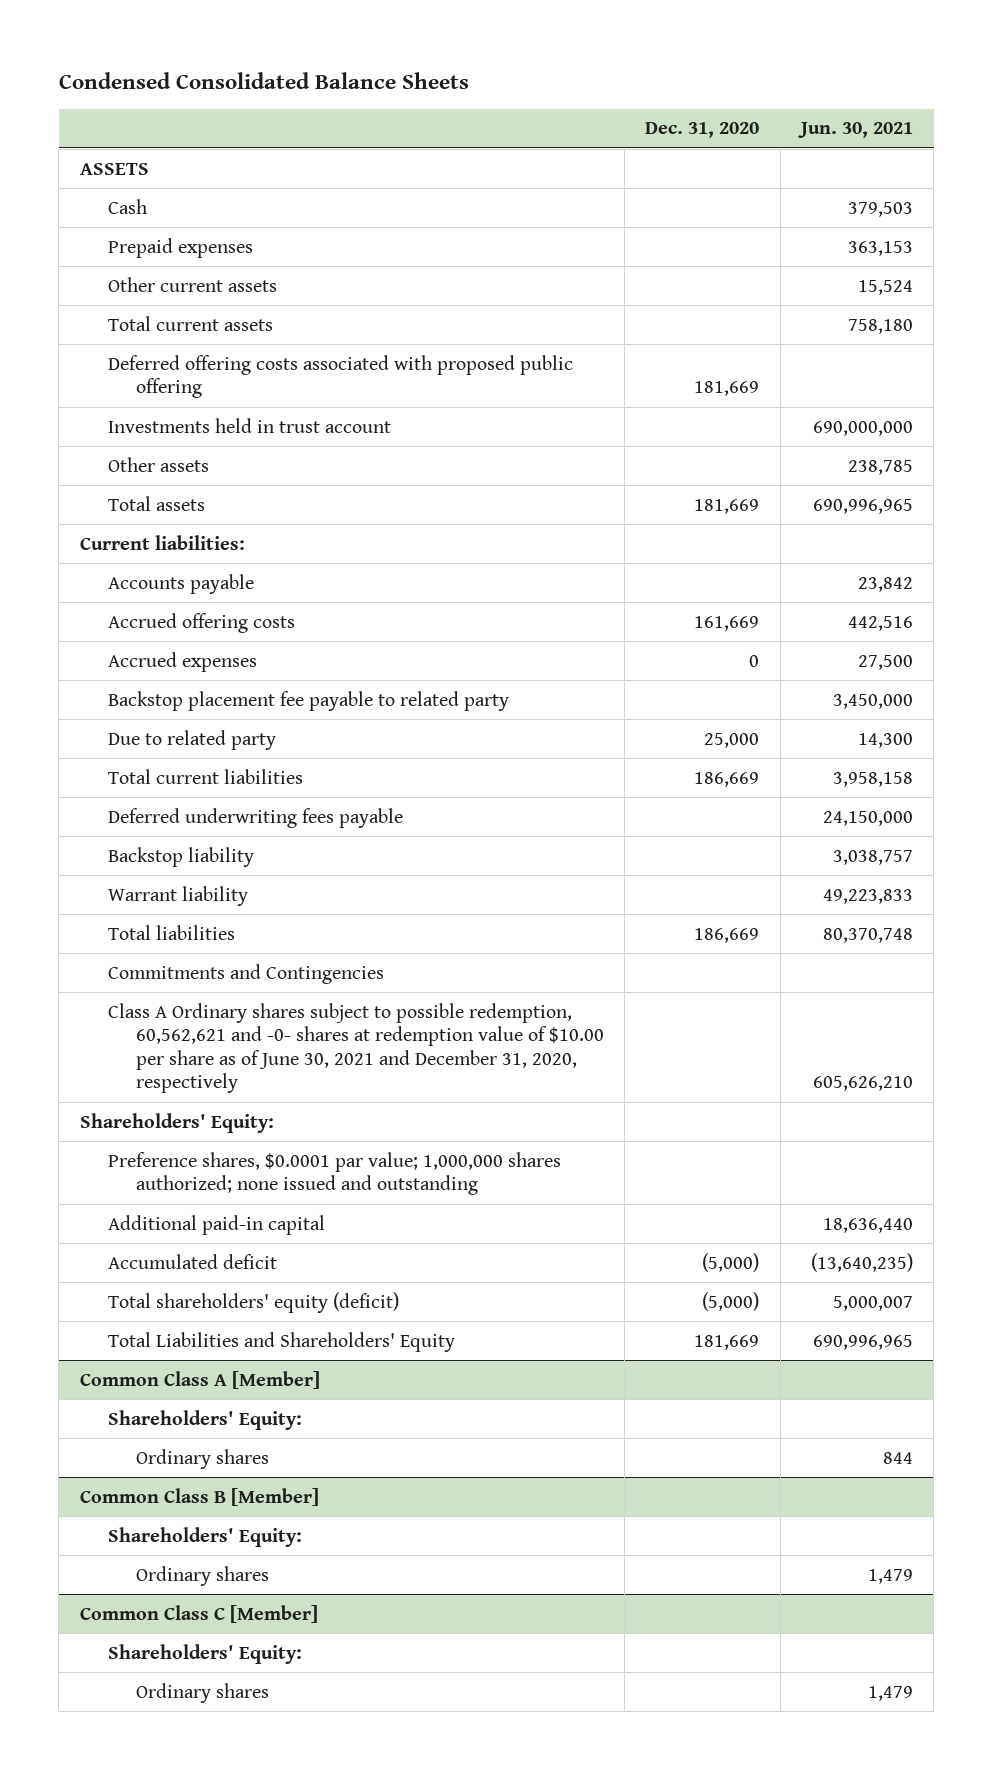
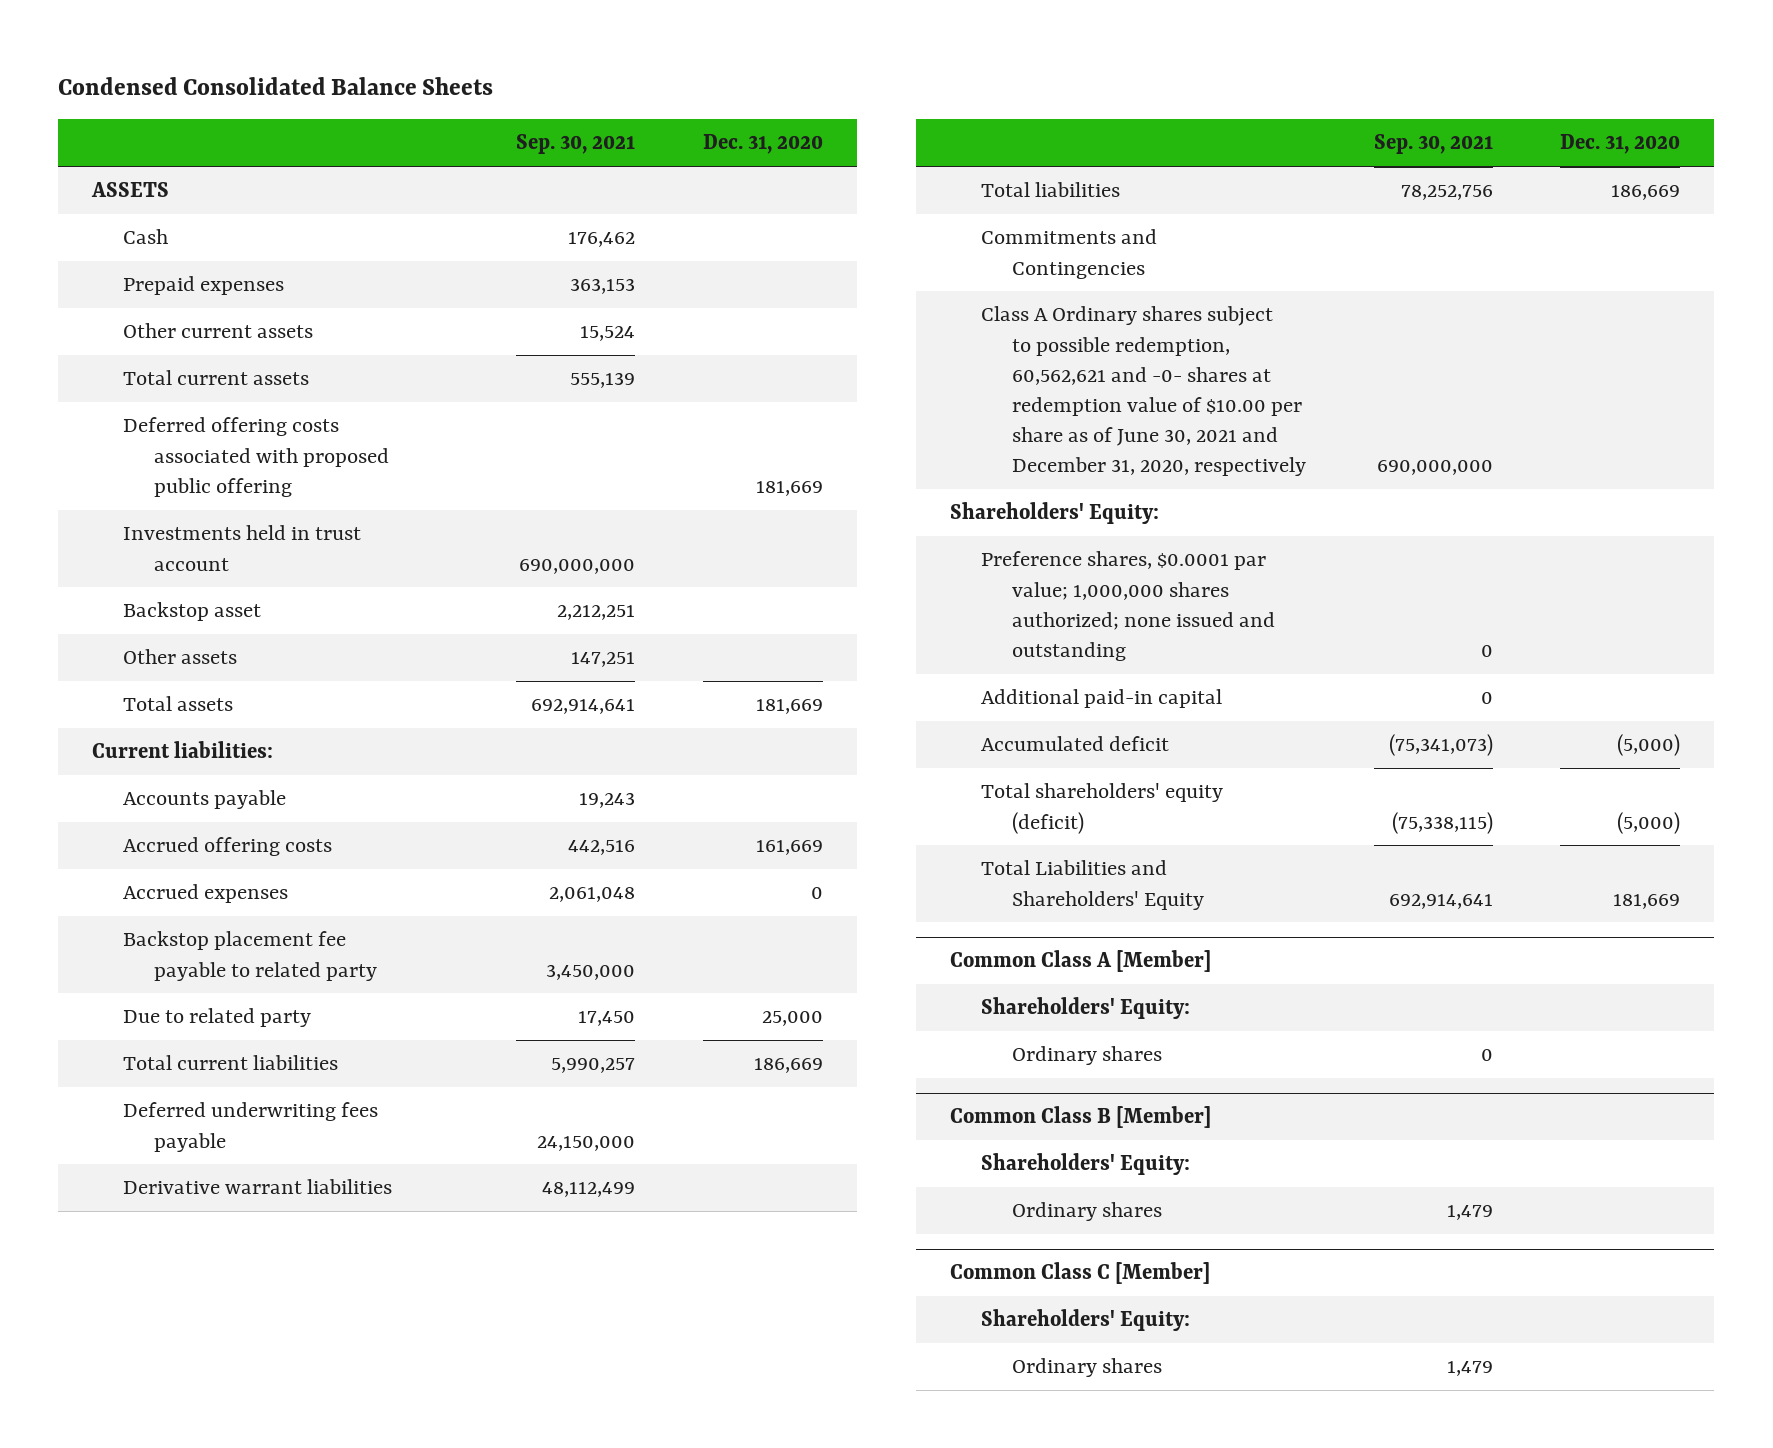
- | Dec. 31, 2020 | Jun. 30, 2021
+ | Sep. 30, 2021 | Dec. 31, 2020
+ Backstop asset | 2,212,251 |
- Backstop liability | | 3,038,757
- Warrant liability | | 49,223,833
+ Derivative warrant liabilities | 48,112,499 |

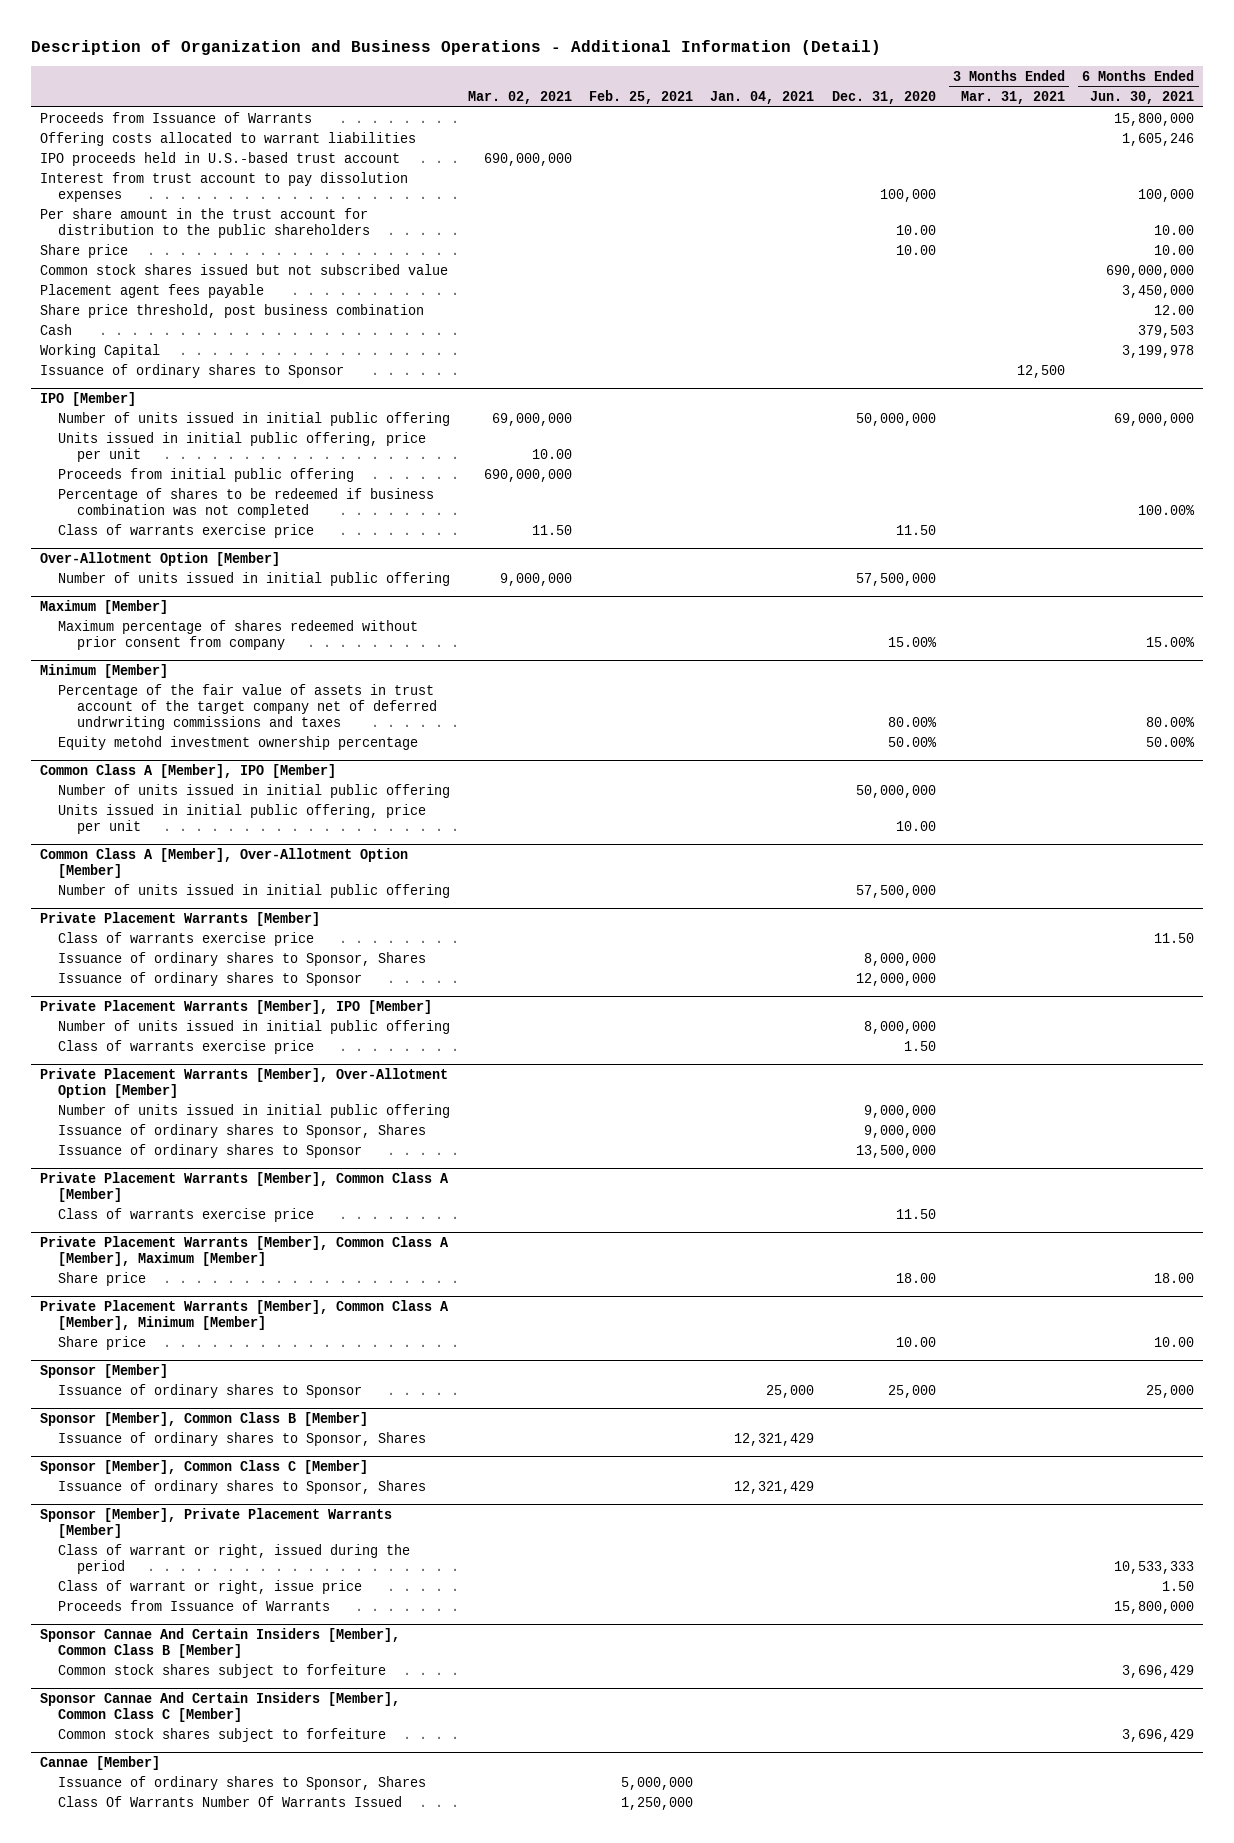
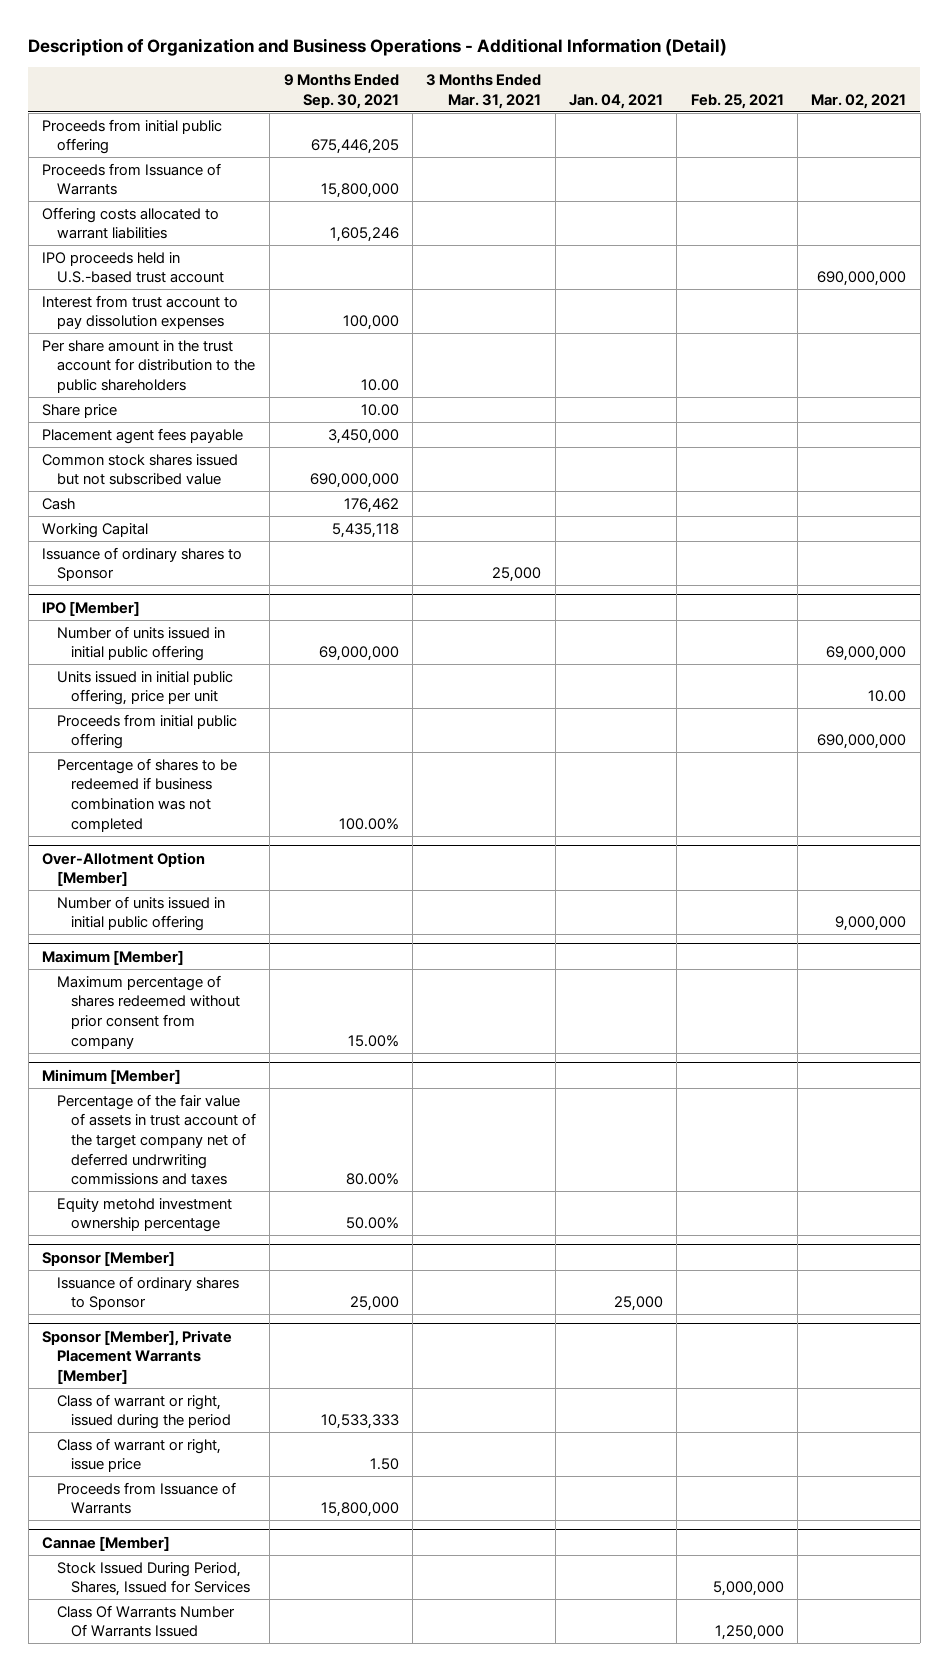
- | Mar. 02, 2021 | Feb. 25, 2021 | Jan. 04, 2021 | Dec. 31, 2020 | 3 Months Ended Mar. 31, 2021 | 6 Months Ended Jun. 30, 2021
+ | 9 Months Ended Sep. 30, 2021 | 3 Months Ended Mar. 31, 2021 | Jan. 04, 2021 | Feb. 25, 2021 | Mar. 02, 2021
+ Proceeds from initial public offering | 675,446,205 | | | |
- Share price threshold, post business combination | | | | | | 12.00
moved down: Common stock shares issued but not subscribed value | 690,000,000 | | | |
- Issuance of ordinary shares to Sponsor | | | | | 12,500 |
+ Issuance of ordinary shares to Sponsor | | 25,000 | | |
@ IPO [Member]
- Class of warrants exercise price | 11.50 | | | 11.50 | |
- Common Class A [Member], IPO [Member]
- Number of units issued in initial public offering | | | | 50,000,000 | |
- Units issued in initial public offering, price per unit | | | | 10.00 | |
- Common Class A [Member], Over-Allotment Option [Member]
- Number of units issued in initial public offering | | | | 57,500,000 | |
- Private Placement Warrants [Member]
- Class of warrants exercise price | | | | | | 11.50
- Issuance of ordinary shares to Sponsor, Shares | | | | 8,000,000 | |
- Issuance of ordinary shares to Sponsor | | | | 12,000,000 | |
- Private Placement Warrants [Member], IPO [Member]
- Number of units issued in initial public offering | | | | 8,000,000 | |
- Class of warrants exercise price | | | | 1.50 | |
- Private Placement Warrants [Member], Over-Allotment Option [Member]
- Number of units issued in initial public offering | | | | 9,000,000 | |
- Issuance of ordinary shares to Sponsor, Shares | | | | 9,000,000 | |
- Issuance of ordinary shares to Sponsor | | | | 13,500,000 | |
- Private Placement Warrants [Member], Common Class A [Member]
- Class of warrants exercise price | | | | 11.50 | |
- Private Placement Warrants [Member], Common Class A [Member], Maximum [Member]
- Share price | | | | 18.00 | | 18.00
- Private Placement Warrants [Member], Common Class A [Member], Minimum [Member]
- Share price | | | | 10.00 | | 10.00
- Sponsor [Member], Common Class B [Member]
- Issuance of ordinary shares to Sponsor, Shares | | | 12,321,429 | | |
- Sponsor [Member], Common Class C [Member]
- Issuance of ordinary shares to Sponsor, Shares | | | 12,321,429 | | |
- Sponsor Cannae And Certain Insiders [Member], Common Class B [Member]
- Common stock shares subject to forfeiture | | | | | | 3,696,429
- Sponsor Cannae And Certain Insiders [Member], Common Class C [Member]
- Common stock shares subject to forfeiture | | | | | | 3,696,429
@ Cannae [Member]
- Issuance of ordinary shares to Sponsor, Shares | | 5,000,000 | | | |
+ Stock Issued During Period, Shares, Issued for Services | | | | 5,000,000 |

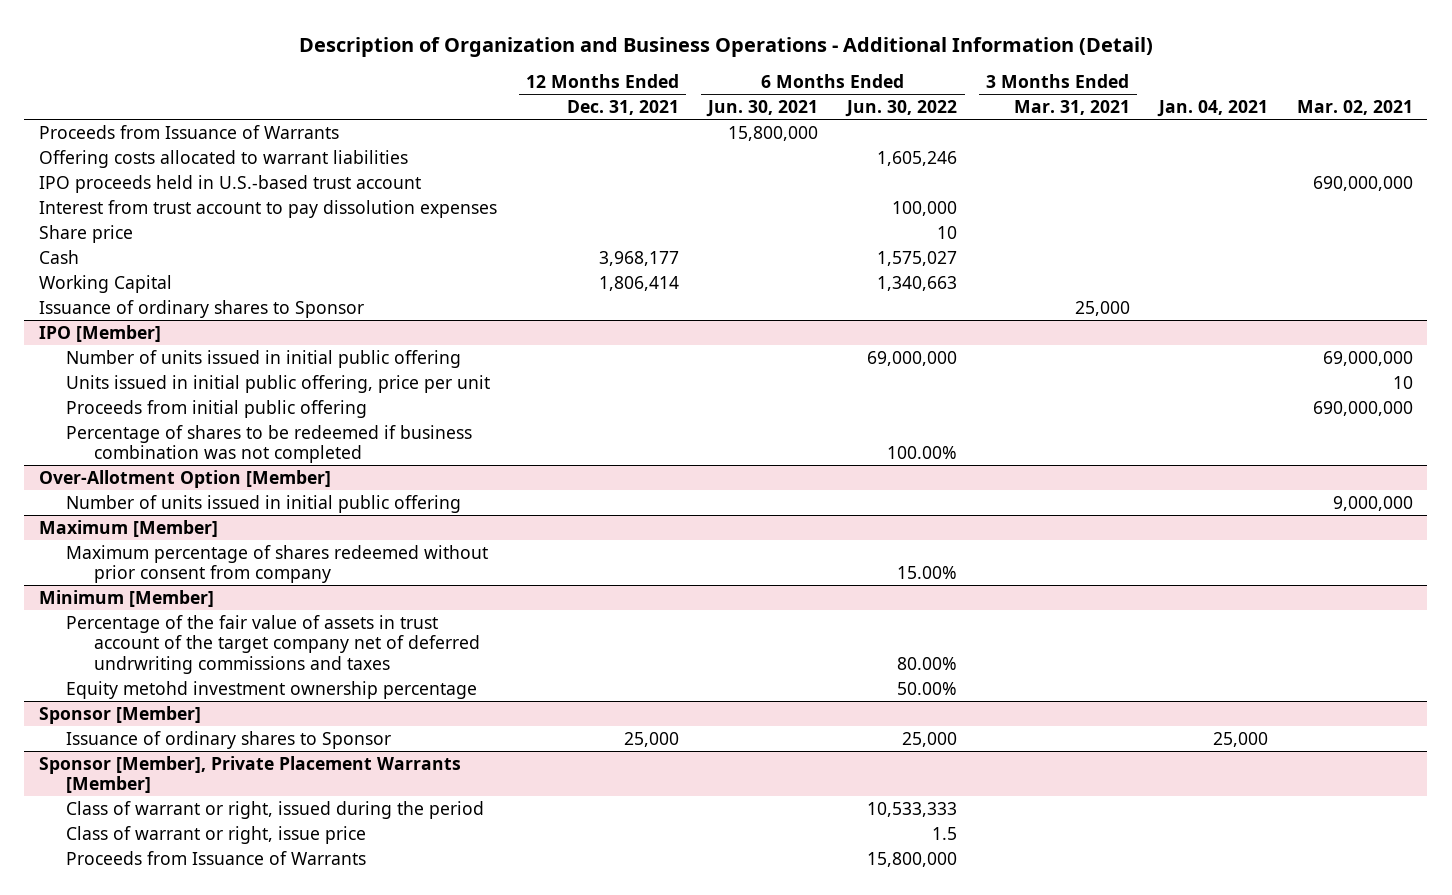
- | 9 Months Ended Sep. 30, 2021 | 3 Months Ended Mar. 31, 2021 | Jan. 04, 2021 | Feb. 25, 2021 | Mar. 02, 2021
+ | 12 Months Ended Dec. 31, 2021 | 6 Months Ended Jun. 30, 2021 | 6 Months Ended Jun. 30, 2022 | 3 Months Ended Mar. 31, 2021 | Jan. 04, 2021 | Mar. 02, 2021
- Proceeds from initial public offering | 675,446,205 | | | |
- Per share amount in the trust account for distribution to the public shareholders | 10.00 | | | |
- Placement agent fees payable | 3,450,000 | | | |
- Common stock shares issued but not subscribed value | 690,000,000 | | | |
@ IPO [Member]
- Units issued in initial public offering, price per unit | | | | | 10.00
+ Units issued in initial public offering, price per unit | | | | | | 10
- Cannae [Member]
- Stock Issued During Period, Shares, Issued for Services | | | | 5,000,000 |
- Class Of Warrants Number Of Warrants Issued | | | | 1,250,000 |

